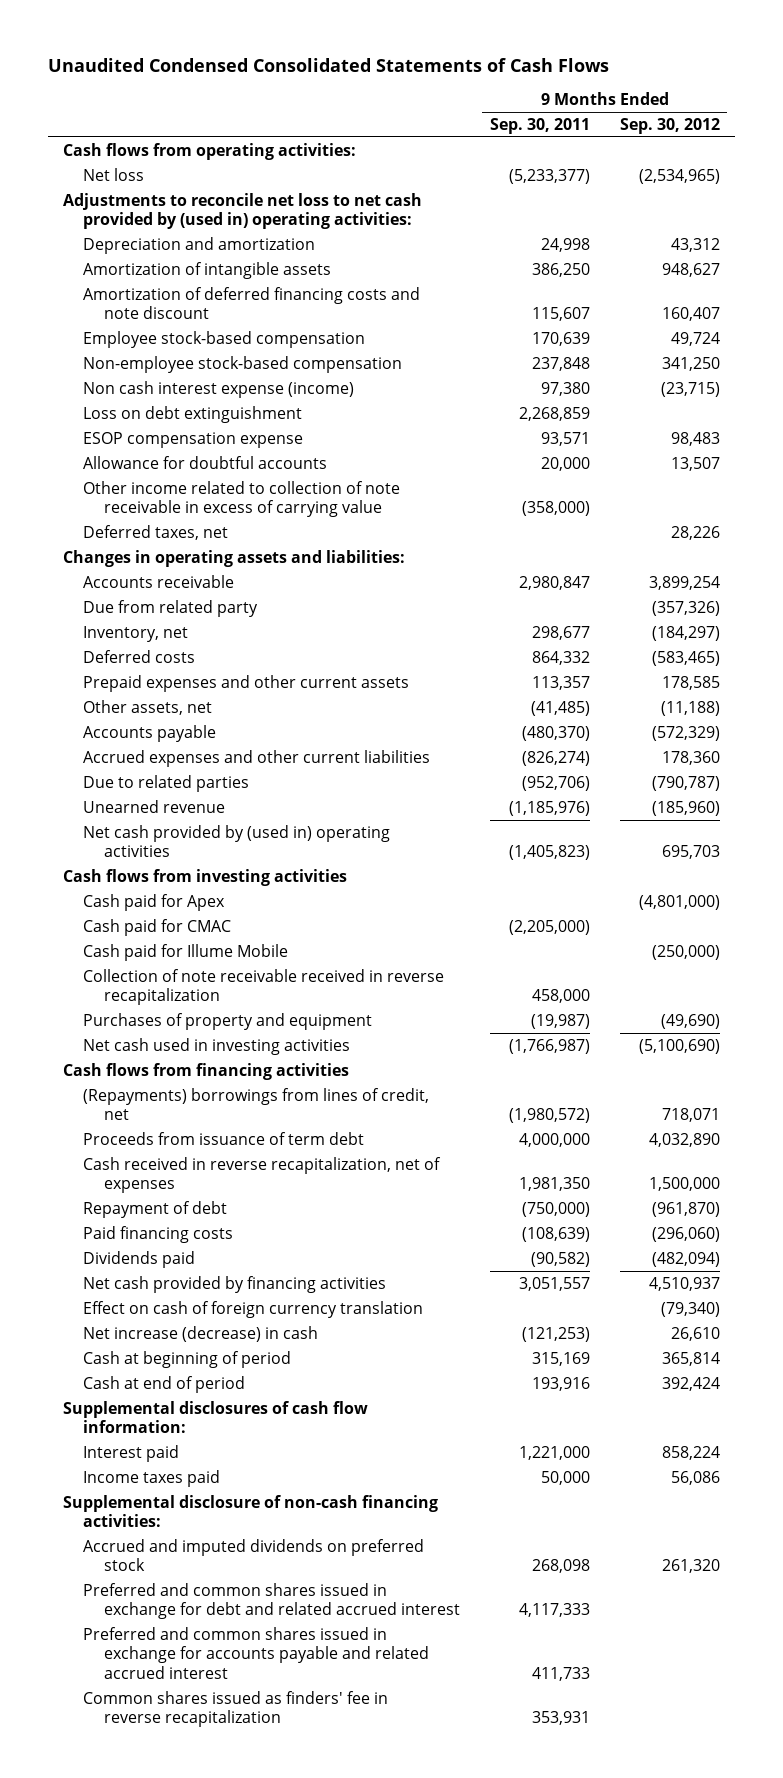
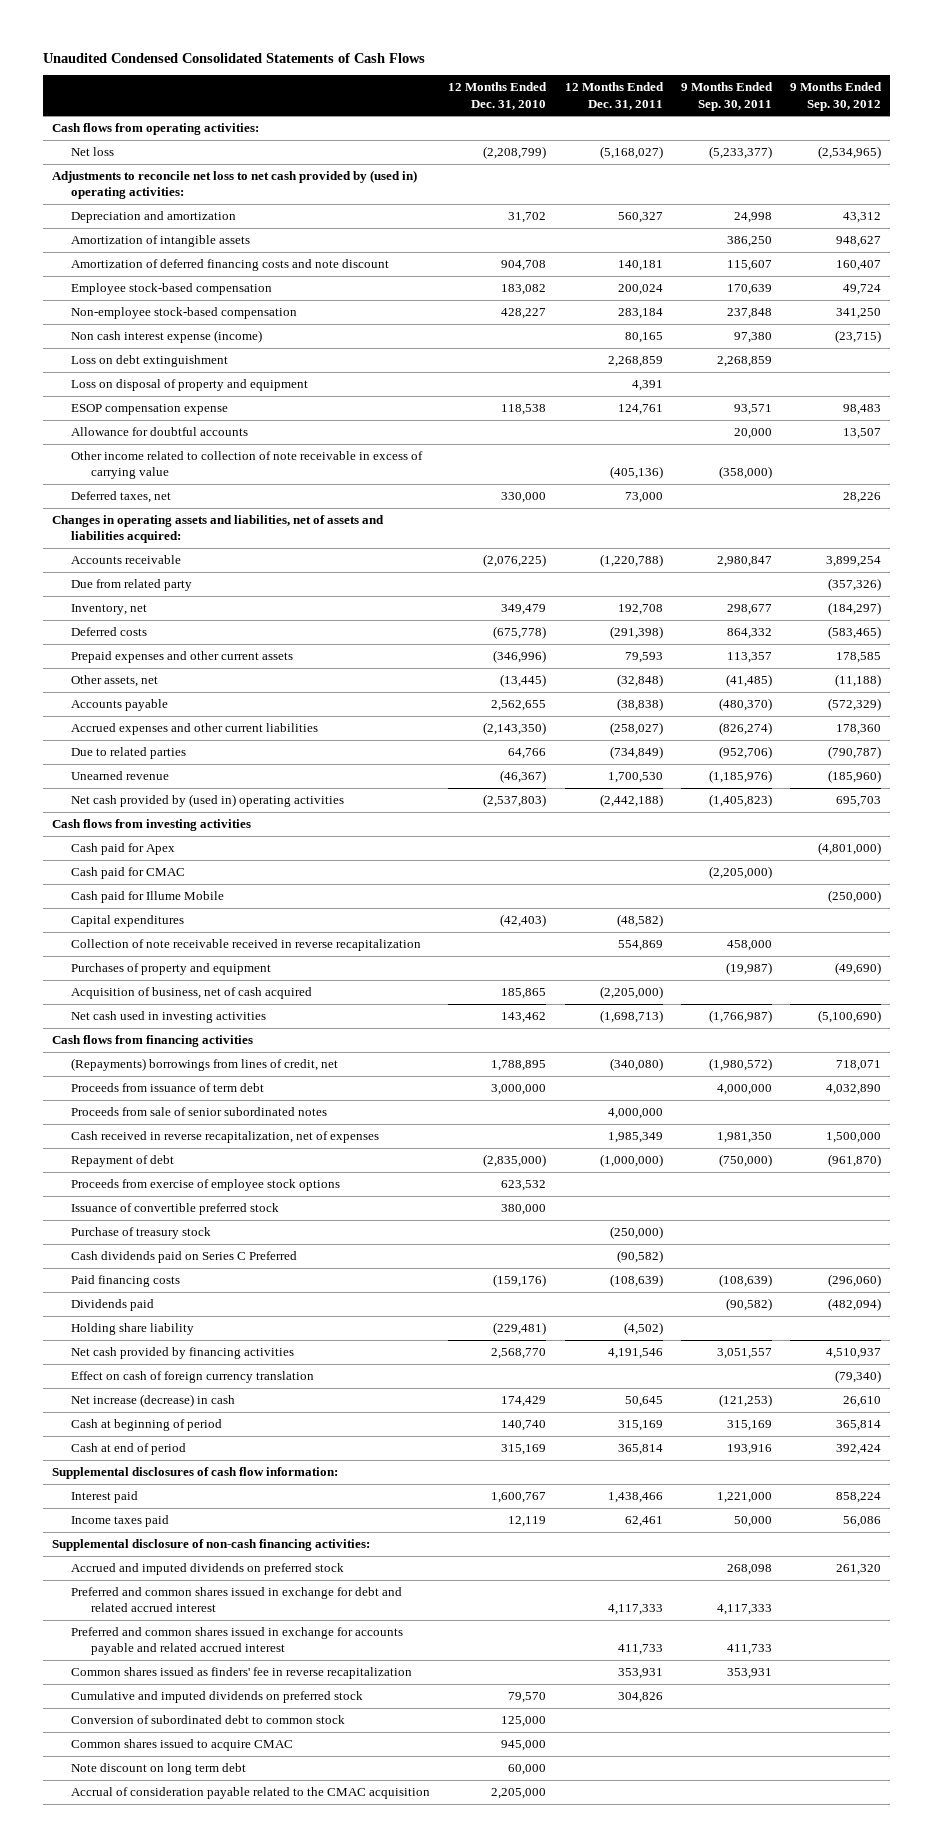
- | 9 Months Ended Sep. 30, 2011 | 9 Months Ended Sep. 30, 2012
+ | 12 Months Ended Dec. 31, 2010 | 12 Months Ended Dec. 31, 2011 | 9 Months Ended Sep. 30, 2011 | 9 Months Ended Sep. 30, 2012
+ Loss on disposal of property and equipment | | 4,391 | |
- Changes in operating assets and liabilities:
+ Changes in operating assets and liabilities, net of assets and liabilities acquired:
+ Capital expenditures | (42,403) | (48,582) | |
+ Acquisition of business, net of cash acquired | 185,865 | (2,205,000) | |
+ Proceeds from sale of senior subordinated notes | | 4,000,000 | |
+ Proceeds from exercise of employee stock options | 623,532 | | |
+ Issuance of convertible preferred stock | 380,000 | | |
+ Purchase of treasury stock | | (250,000) | |
+ Cash dividends paid on Series C Preferred | | (90,582) | |
+ Holding share liability | (229,481) | (4,502) | |
+ Cumulative and imputed dividends on preferred stock | 79,570 | 304,826 | |
+ Conversion of subordinated debt to common stock | 125,000 | | |
+ Common shares issued to acquire CMAC | 945,000 | | |
+ Note discount on long term debt | 60,000 | | |
+ Accrual of consideration payable related to the CMAC acquisition | 2,205,000 | | |

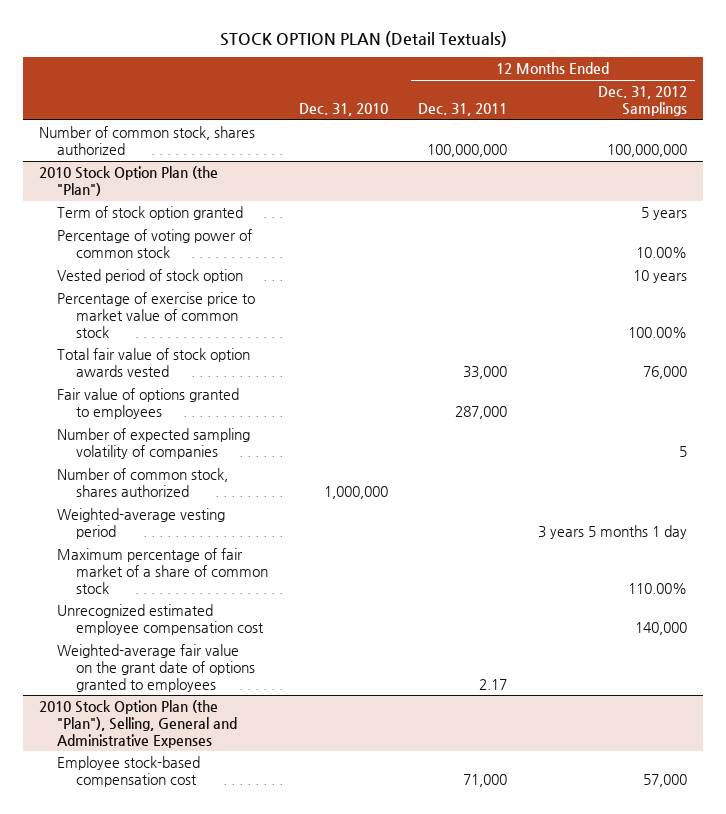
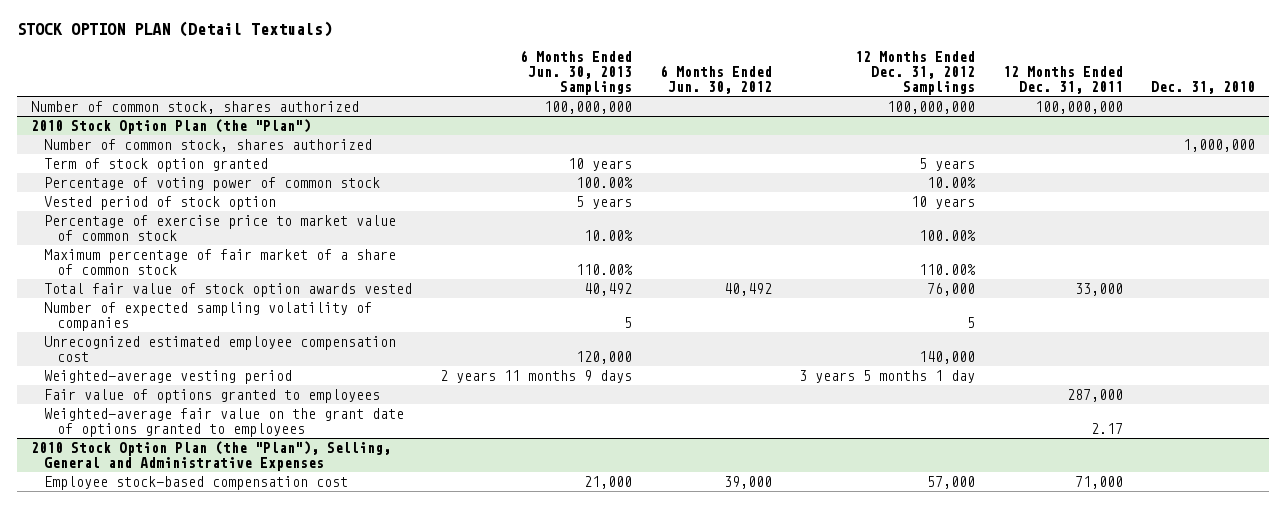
- | Dec. 31, 2010 | 12 Months Ended Dec. 31, 2011 | 12 Months Ended Dec. 31, 2012 Samplings
+ | 6 Months Ended Jun. 30, 2013 Samplings | 6 Months Ended Jun. 30, 2012 | 12 Months Ended Dec. 31, 2012 Samplings | 12 Months Ended Dec. 31, 2011 | Dec. 31, 2010
@ 2010 Stock Option Plan (the "Plan")
moved up: Number of common stock, shares authorized | | | | | 1,000,000
moved up: Maximum percentage of fair market of a share of common stock | 110.00% | | 110.00% | |
moved down: Weighted-average vesting period | 2 years 11 months 9 days | | 3 years 5 months 1 day | |
moved down: Fair value of options granted to employees | | | | 287,000 |

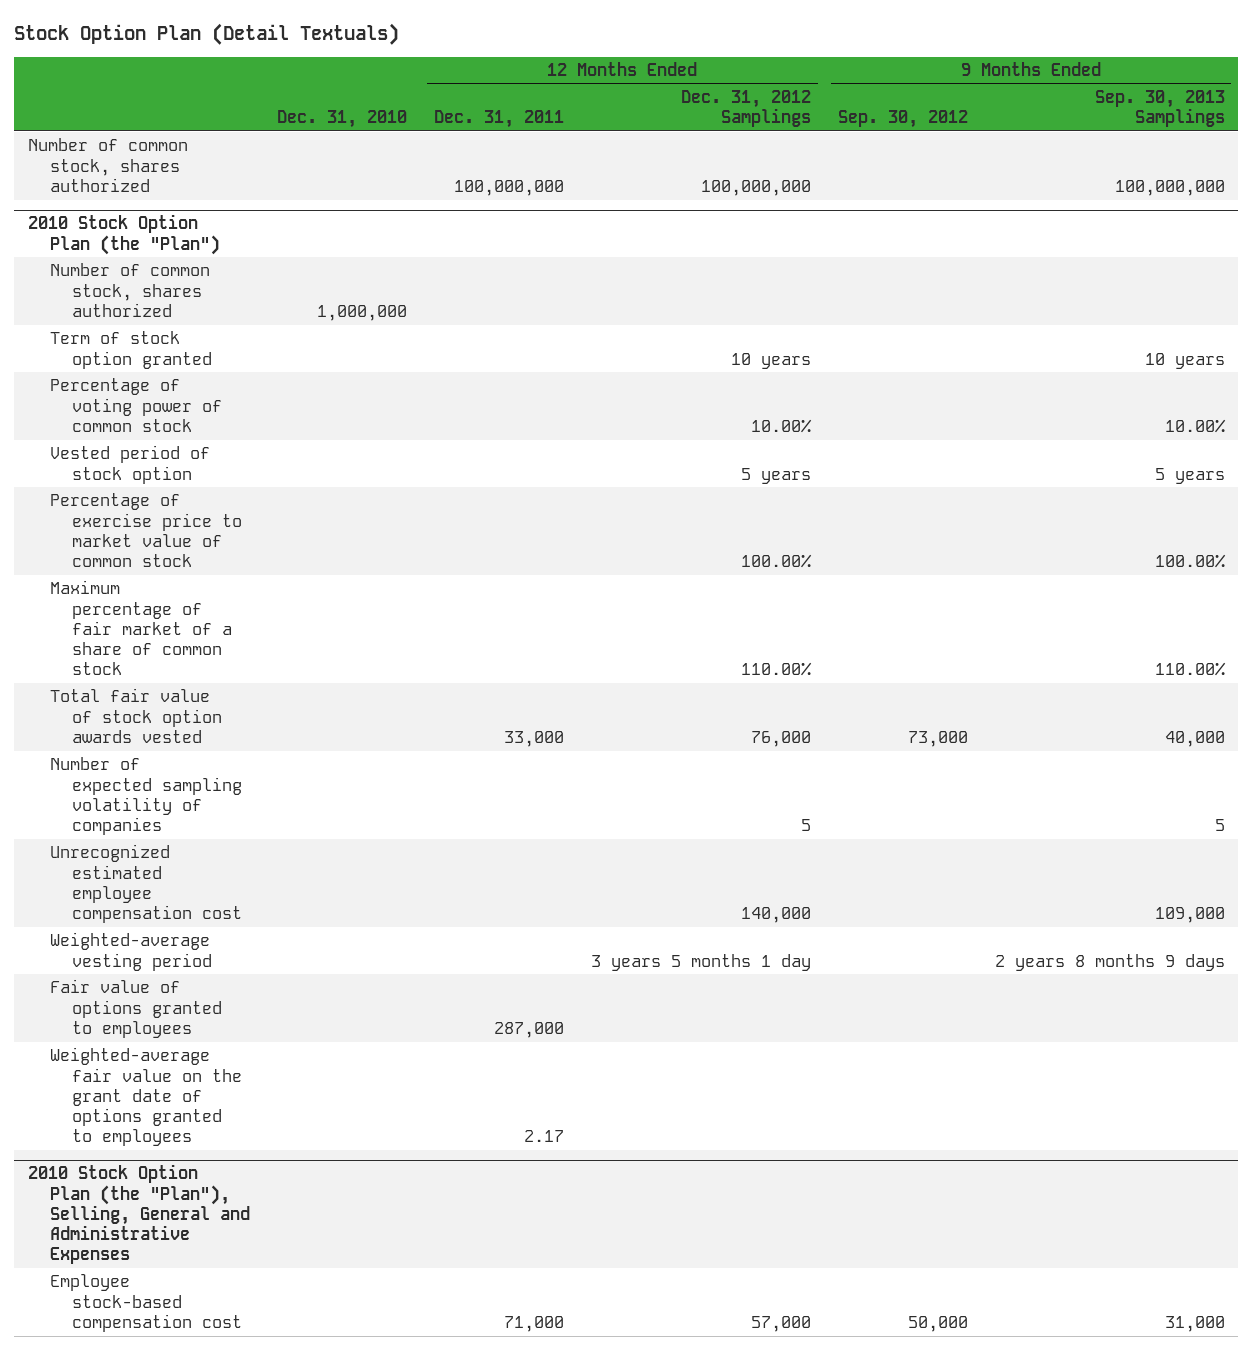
- STOCK OPTION PLAN (Detail Textuals)
+ Stock Option Plan (Detail Textuals)
- | 6 Months Ended Jun. 30, 2013 Samplings | 6 Months Ended Jun. 30, 2012 | 12 Months Ended Dec. 31, 2012 Samplings | 12 Months Ended Dec. 31, 2011 | Dec. 31, 2010
+ | Dec. 31, 2010 | 12 Months Ended Dec. 31, 2011 | 12 Months Ended Dec. 31, 2012 Samplings | 9 Months Ended Sep. 30, 2012 | 9 Months Ended Sep. 30, 2013 Samplings
@ 2010 Stock Option Plan (the "Plan")
- Term of stock option granted | 10 years | | 5 years | |
+ Term of stock option granted | | | 10 years | | 10 years
- Vested period of stock option | 5 years | | 10 years | |
+ Vested period of stock option | | | 5 years | | 5 years

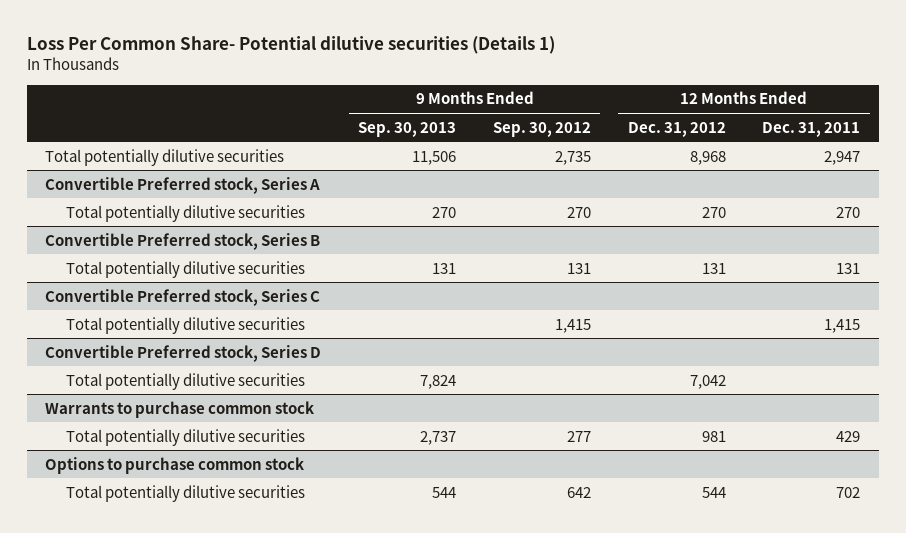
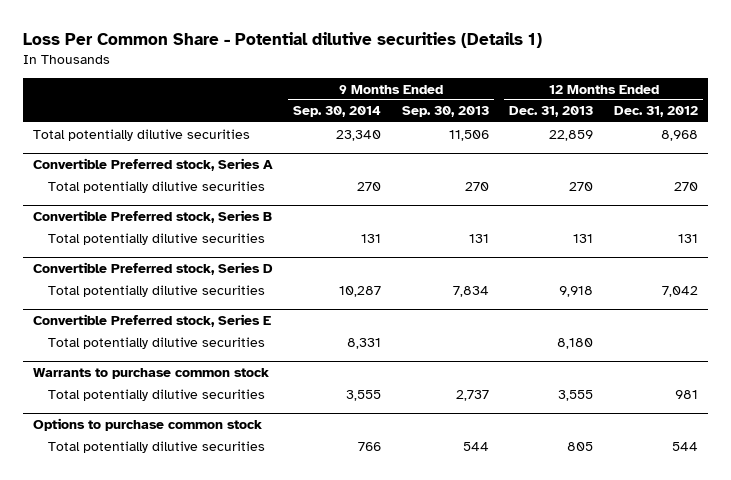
- Loss Per Common Share- Potential dilutive securities (Details 1)
+ Loss Per Common Share - Potential dilutive securities (Details 1)
- | 9 Months Ended Sep. 30, 2013 | 9 Months Ended Sep. 30, 2012 | 12 Months Ended Dec. 31, 2012 | 12 Months Ended Dec. 31, 2011
+ | 9 Months Ended Sep. 30, 2014 | 9 Months Ended Sep. 30, 2013 | 12 Months Ended Dec. 31, 2013 | 12 Months Ended Dec. 31, 2012
- Convertible Preferred stock, Series C
- Total potentially dilutive securities | | 1,415 | | 1,415
@ Convertible Preferred stock, Series D
- Total potentially dilutive securities | 7,824 | | 7,042 |
+ Total potentially dilutive securities | 10,287 | 7,834 | 9,918 | 7,042
+ Convertible Preferred stock, Series E
+ Total potentially dilutive securities | 8,331 | | 8,180 |

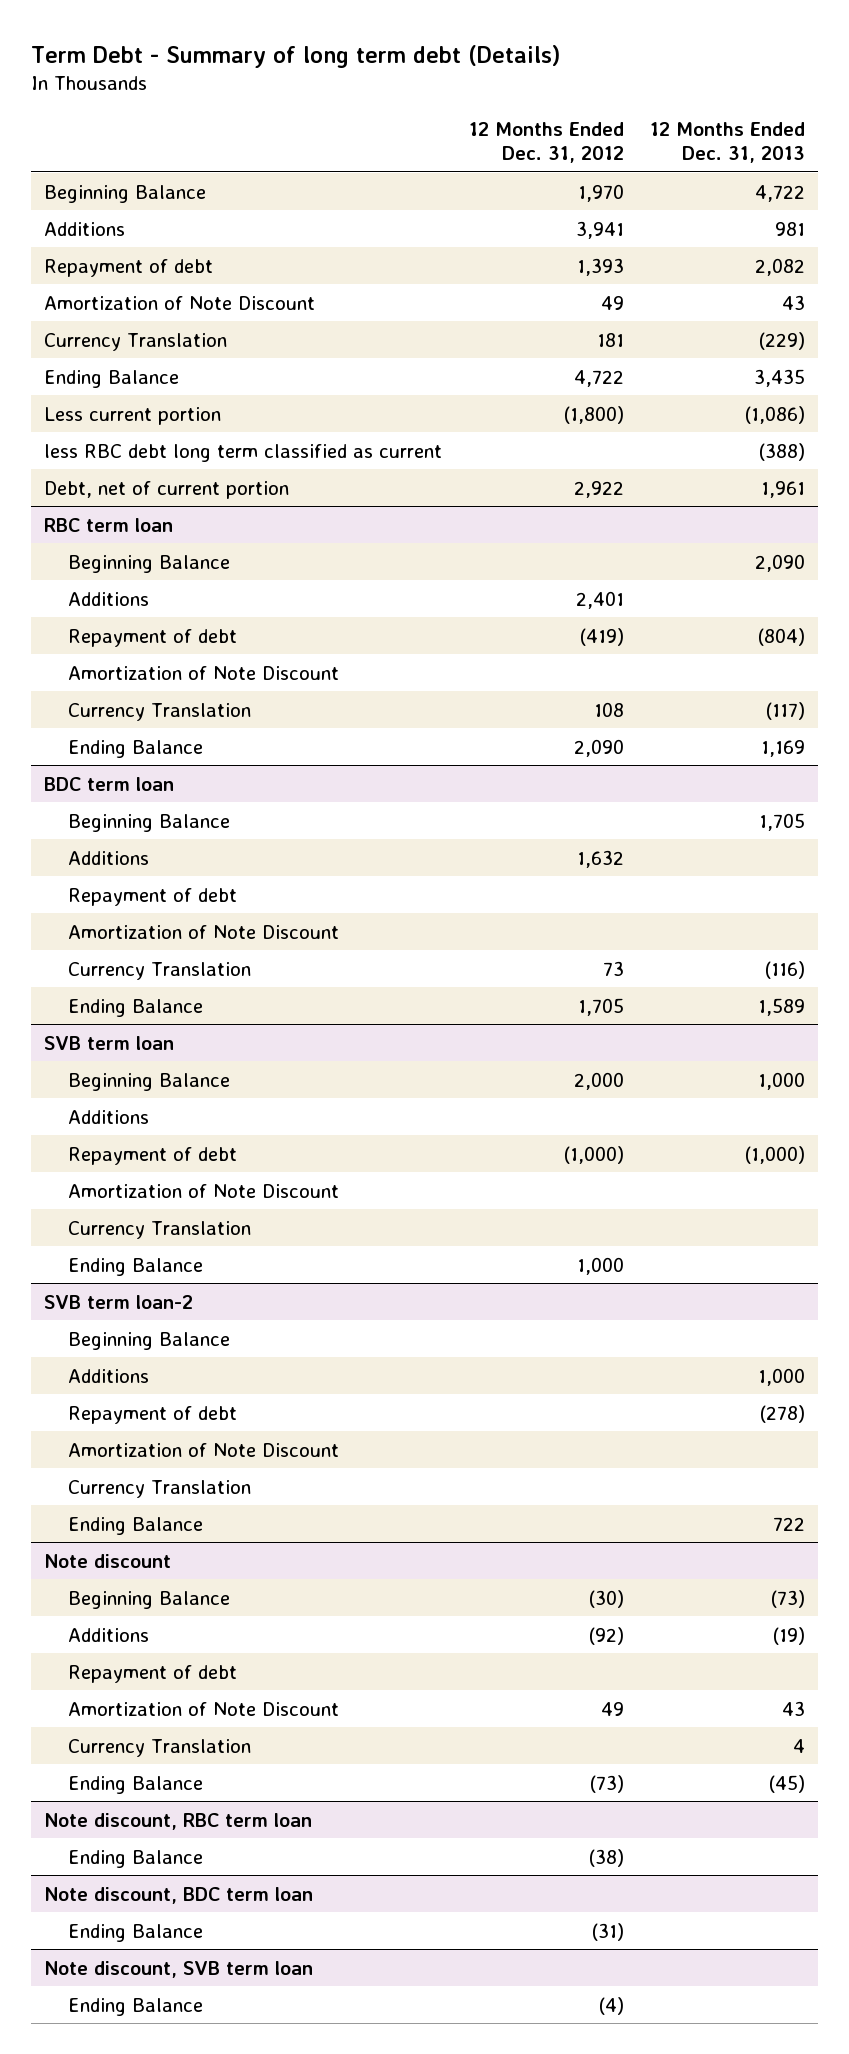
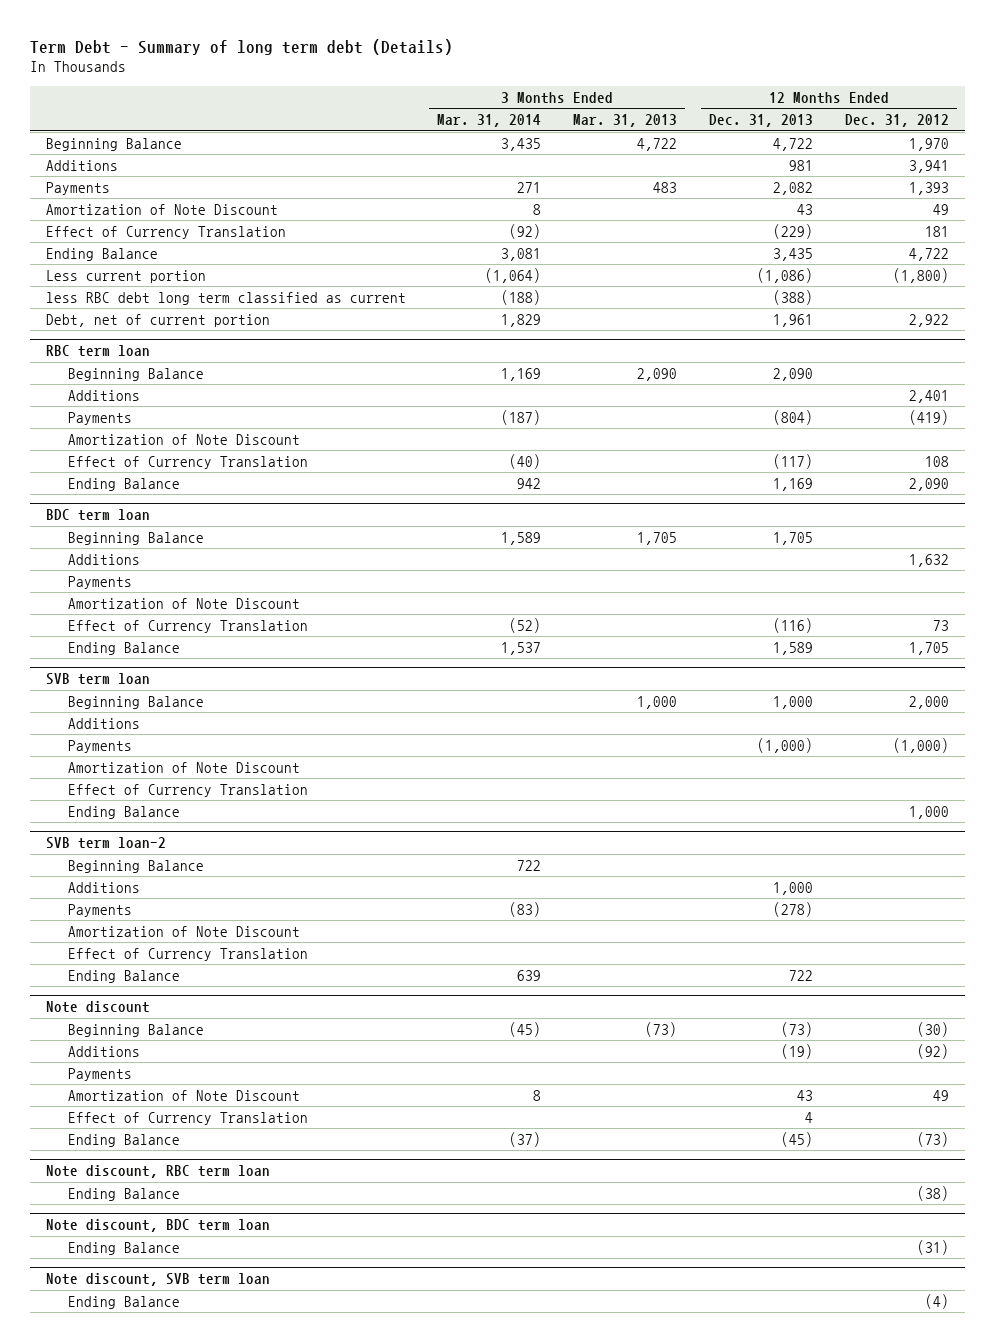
- | 12 Months Ended Dec. 31, 2012 | 12 Months Ended Dec. 31, 2013
+ | 3 Months Ended Mar. 31, 2014 | 3 Months Ended Mar. 31, 2013 | 12 Months Ended Dec. 31, 2013 | 12 Months Ended Dec. 31, 2012
- Repayment of debt | 1,393 | 2,082
+ Payments | 271 | 483 | 2,082 | 1,393
- Currency Translation | 181 | (229)
+ Effect of Currency Translation | (92) | | (229) | 181
@ RBC term loan
- Repayment of debt | (419) | (804)
+ Payments | (187) | | (804) | (419)
- Currency Translation | 108 | (117)
+ Effect of Currency Translation | (40) | | (117) | 108
@ BDC term loan
- Repayment of debt
+ Payments
- Currency Translation | 73 | (116)
+ Effect of Currency Translation | (52) | | (116) | 73
@ SVB term loan
- Repayment of debt | (1,000) | (1,000)
+ Payments | | | (1,000) | (1,000)
- Currency Translation
+ Effect of Currency Translation
@ SVB term loan-2
- Repayment of debt | | (278)
+ Payments | (83) | | (278) |
- Currency Translation
+ Effect of Currency Translation
@ Note discount
- Repayment of debt
+ Payments
- Currency Translation | | 4
+ Effect of Currency Translation | | | 4 |

